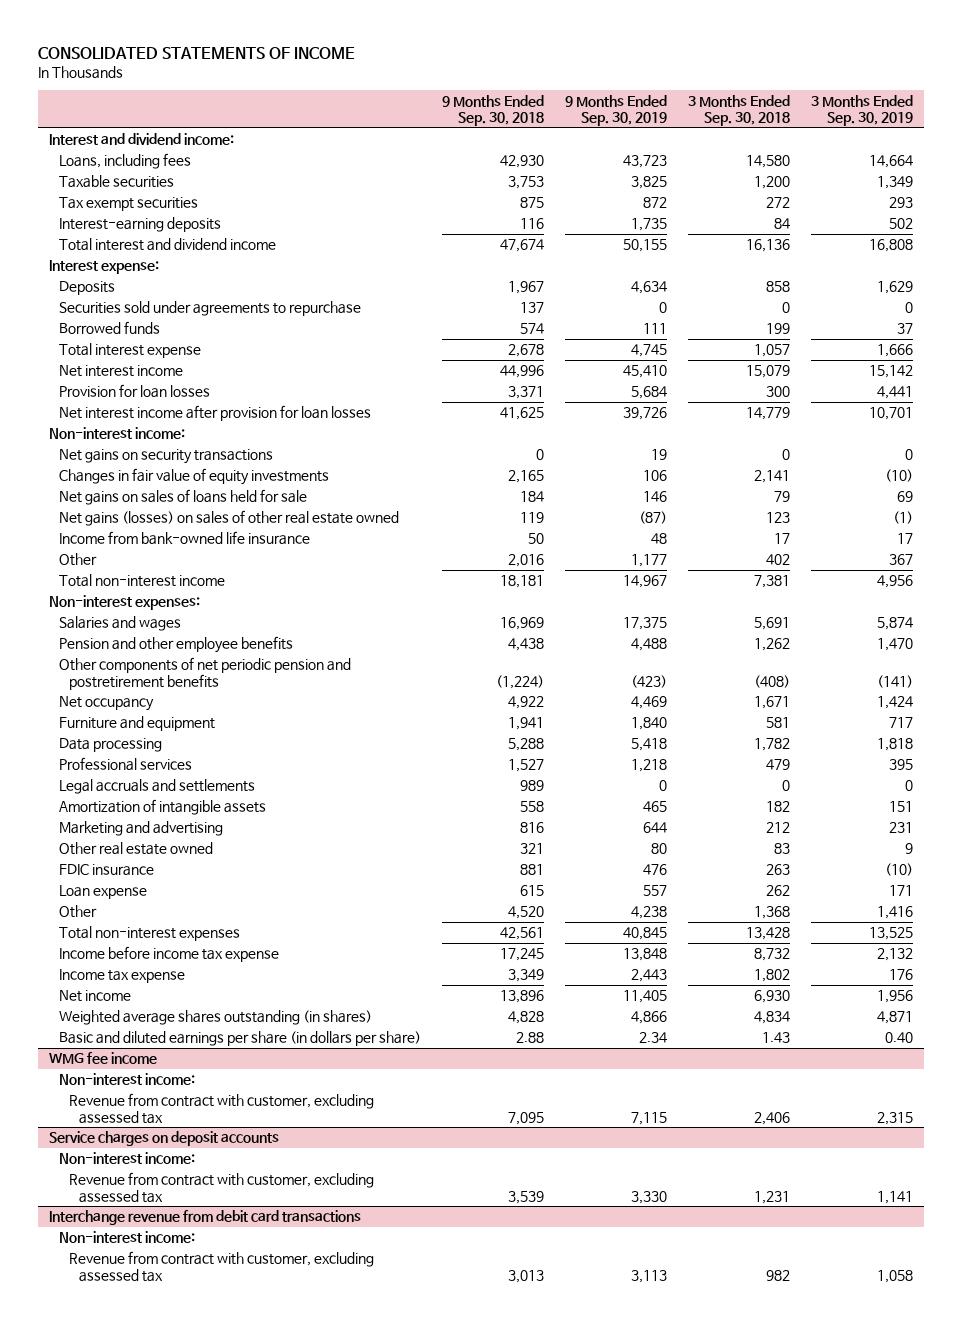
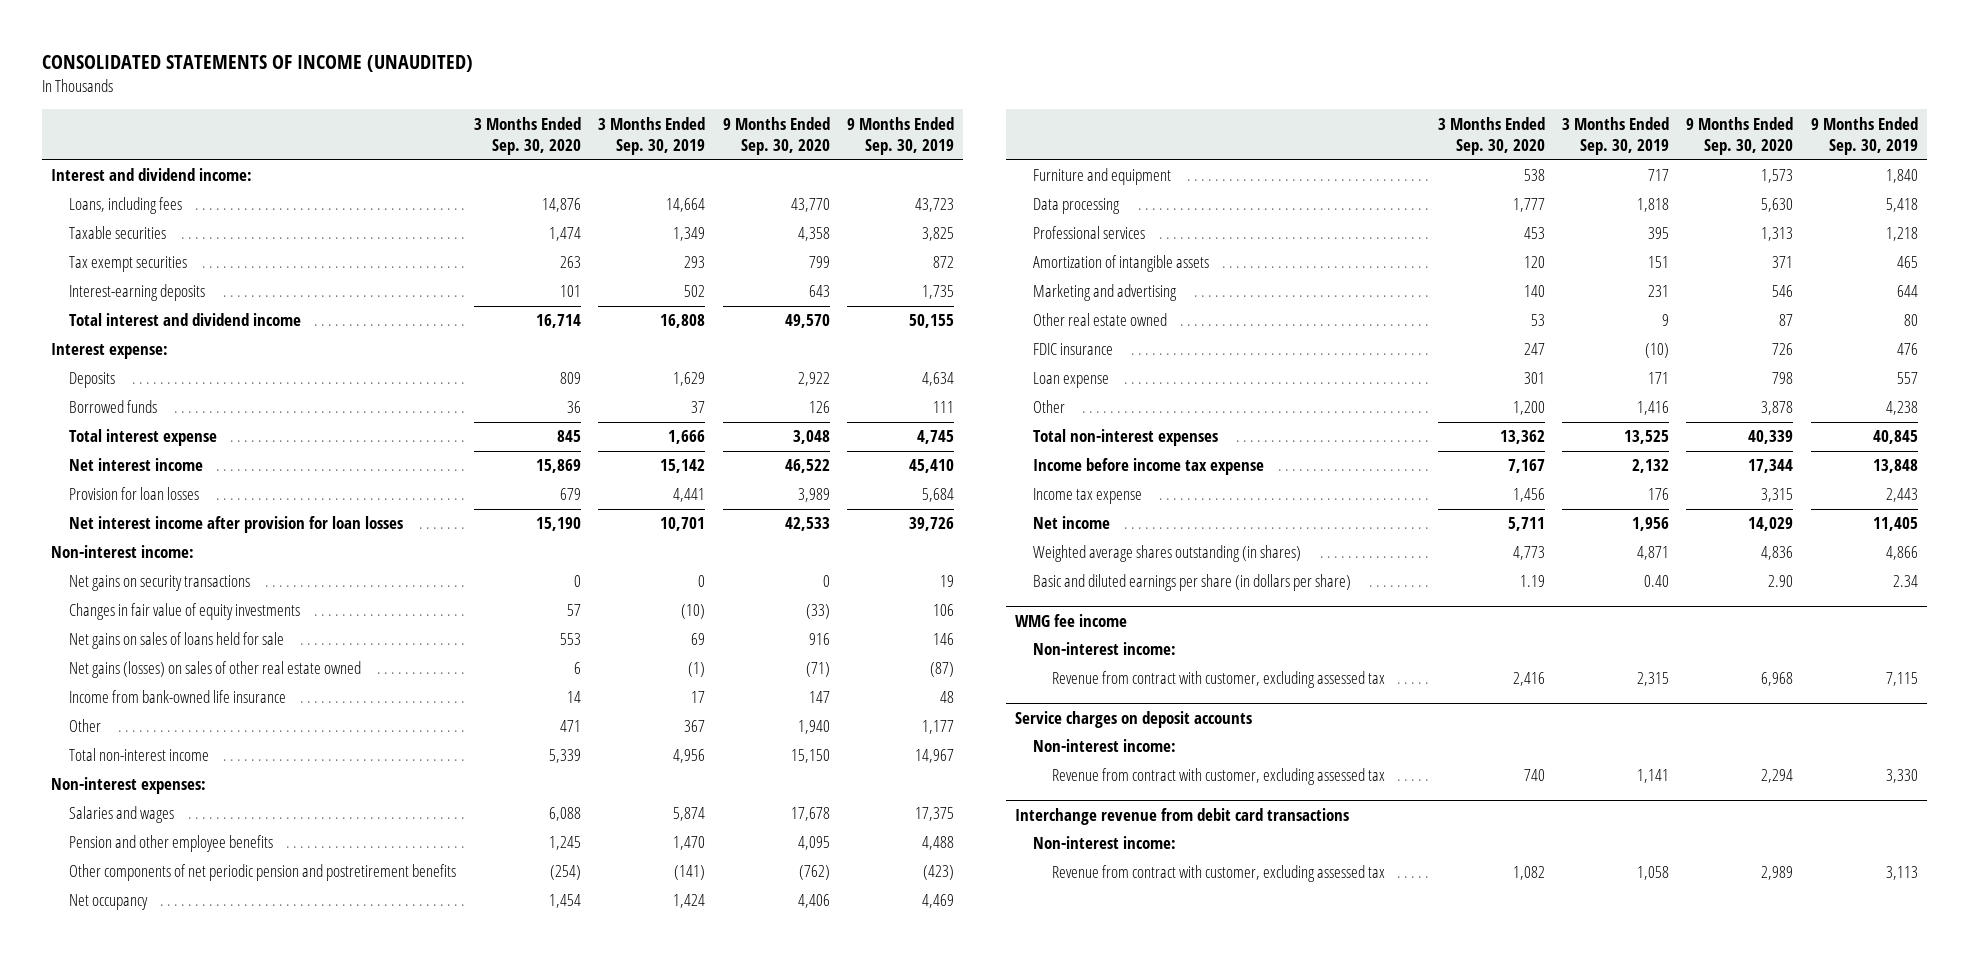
- CONSOLIDATED STATEMENTS OF INCOME
+ CONSOLIDATED STATEMENTS OF INCOME (UNAUDITED)
- | 9 Months Ended Sep. 30, 2018 | 9 Months Ended Sep. 30, 2019 | 3 Months Ended Sep. 30, 2018 | 3 Months Ended Sep. 30, 2019
+ | 3 Months Ended Sep. 30, 2020 | 3 Months Ended Sep. 30, 2019 | 9 Months Ended Sep. 30, 2020 | 9 Months Ended Sep. 30, 2019
- Securities sold under agreements to repurchase | 137 | 0 | 0 | 0
- Legal accruals and settlements | 989 | 0 | 0 | 0

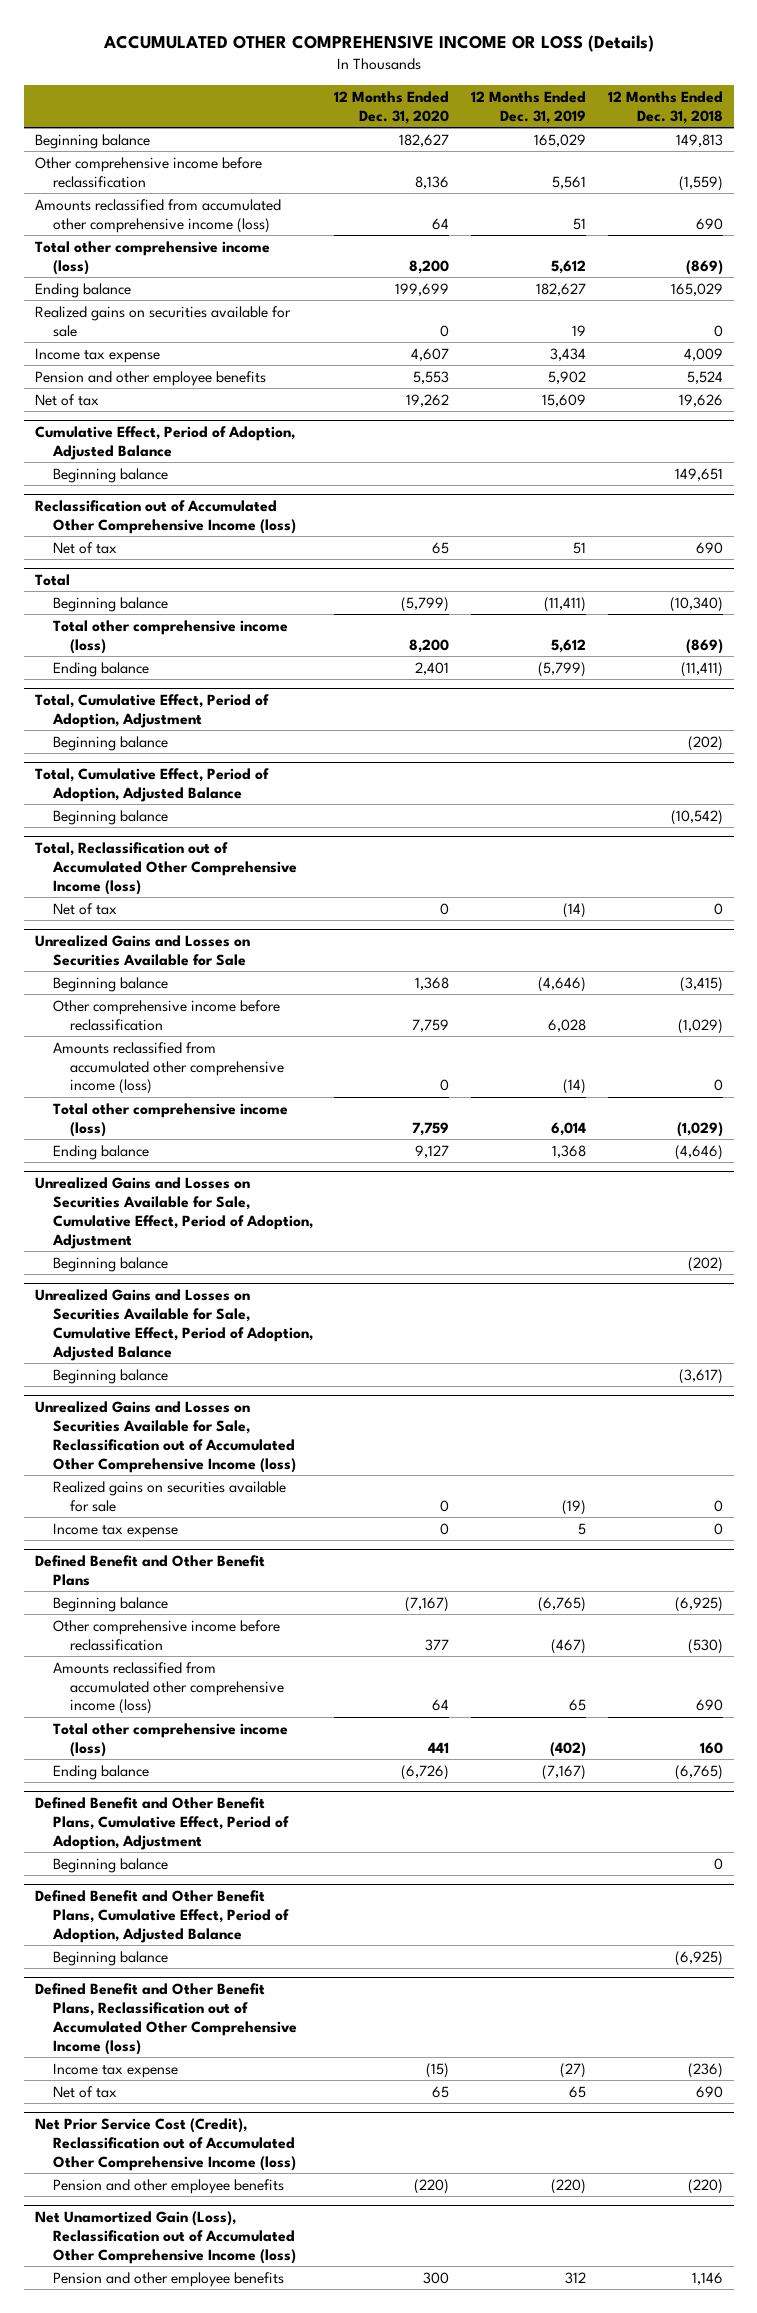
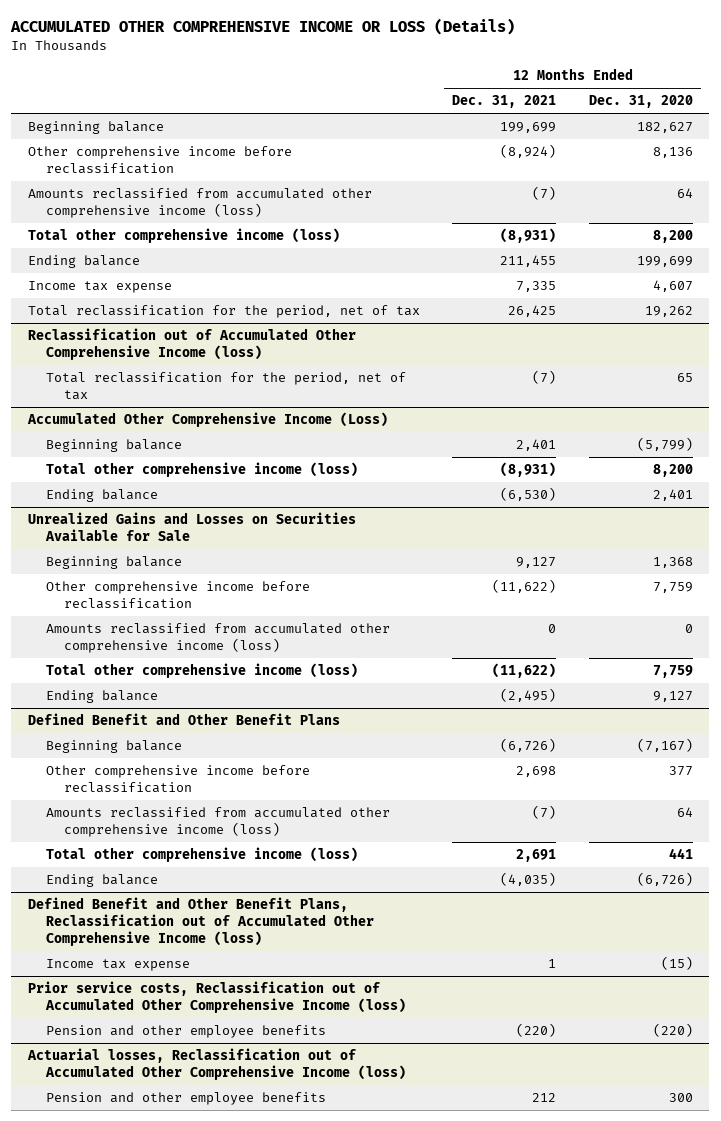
- | 12 Months Ended Dec. 31, 2020 | 12 Months Ended Dec. 31, 2019 | 12 Months Ended Dec. 31, 2018
+ | 12 Months Ended Dec. 31, 2021 | 12 Months Ended Dec. 31, 2020
- Realized gains on securities available for sale | 0 | 19 | 0
- Pension and other employee benefits | 5,553 | 5,902 | 5,524
- Net of tax | 19,262 | 15,609 | 19,626
- Cumulative Effect, Period of Adoption, Adjusted Balance
- Beginning balance | | | 149,651
+ Total reclassification for the period, net of tax | 26,425 | 19,262
@ Reclassification out of Accumulated Other Comprehensive Income (loss)
- Net of tax | 65 | 51 | 690
- Total
@ Reclassification out of Accumulated Other Comprehensive Income (loss)
+ Total reclassification for the period, net of tax | (7) | 65
+ Accumulated Other Comprehensive Income (Loss)
- Total, Cumulative Effect, Period of Adoption, Adjustment
- Beginning balance | | | (202)
- Total, Cumulative Effect, Period of Adoption, Adjusted Balance
- Beginning balance | | | (10,542)
- Total, Reclassification out of Accumulated Other Comprehensive Income (loss)
- Net of tax | 0 | (14) | 0
- Unrealized Gains and Losses on Securities Available for Sale, Cumulative Effect, Period of Adoption, Adjustment
- Beginning balance | | | (202)
- Unrealized Gains and Losses on Securities Available for Sale, Cumulative Effect, Period of Adoption, Adjusted Balance
- Beginning balance | | | (3,617)
- Unrealized Gains and Losses on Securities Available for Sale, Reclassification out of Accumulated Other Comprehensive Income (loss)
- Realized gains on securities available for sale | 0 | (19) | 0
- Income tax expense | 0 | 5 | 0
- Defined Benefit and Other Benefit Plans, Cumulative Effect, Period of Adoption, Adjustment
- Beginning balance | | | 0
- Defined Benefit and Other Benefit Plans, Cumulative Effect, Period of Adoption, Adjusted Balance
- Beginning balance | | | (6,925)
@ Defined Benefit and Other Benefit Plans, Reclassification out of Accumulated Other Comprehensive Income (loss)
- Net of tax | 65 | 65 | 690
- Net Prior Service Cost (Credit), Reclassification out of Accumulated Other Comprehensive Income (loss)
+ Prior service costs, Reclassification out of Accumulated Other Comprehensive Income (loss)
- Net Unamortized Gain (Loss), Reclassification out of Accumulated Other Comprehensive Income (loss)
+ Actuarial losses, Reclassification out of Accumulated Other Comprehensive Income (loss)

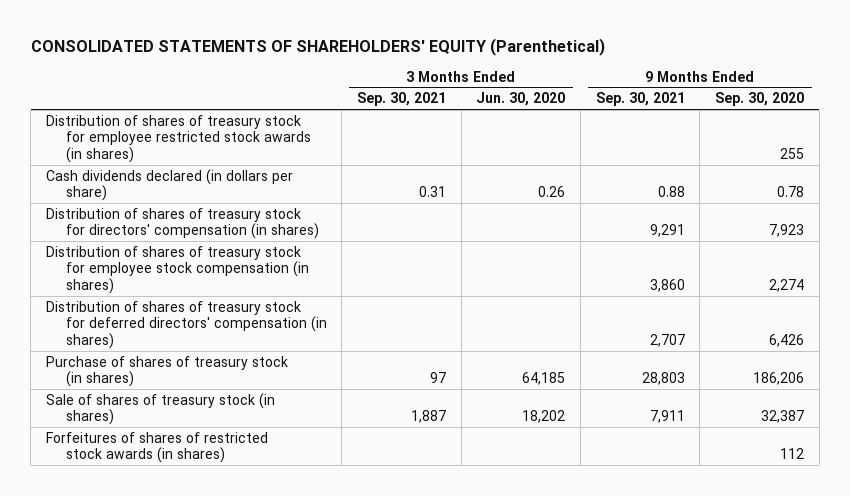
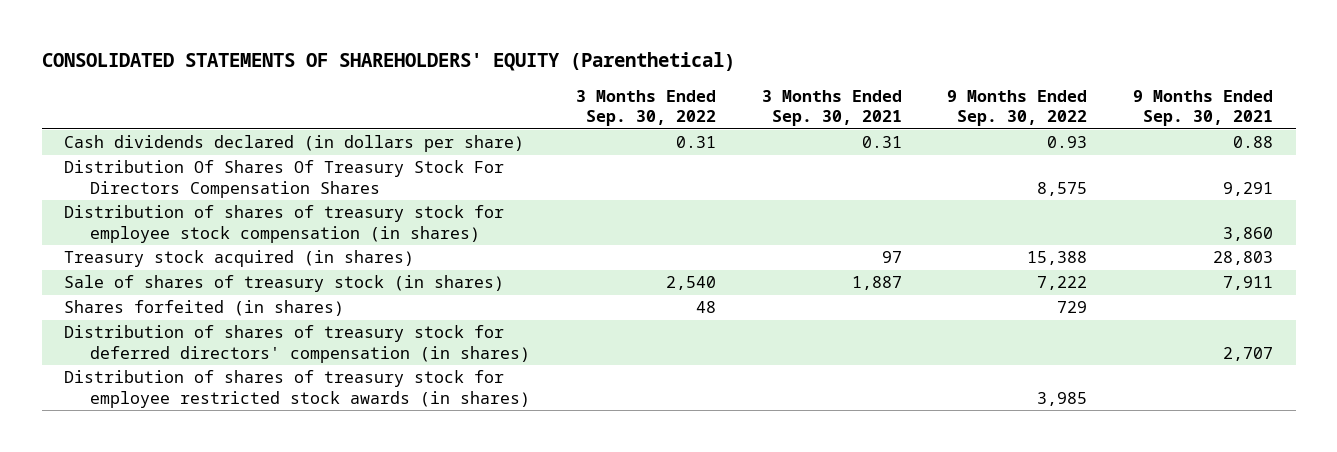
- | 3 Months Ended Sep. 30, 2021 | 3 Months Ended Jun. 30, 2020 | 9 Months Ended Sep. 30, 2021 | 9 Months Ended Sep. 30, 2020
+ | 3 Months Ended Sep. 30, 2022 | 3 Months Ended Sep. 30, 2021 | 9 Months Ended Sep. 30, 2022 | 9 Months Ended Sep. 30, 2021
- Distribution of shares of treasury stock for directors' compensation (in shares) | | | 9,291 | 7,923
+ Distribution Of Shares Of Treasury Stock For Directors Compensation Shares | | | 8,575 | 9,291
- Purchase of shares of treasury stock (in shares) | 97 | 64,185 | 28,803 | 186,206
+ Treasury stock acquired (in shares) | | 97 | 15,388 | 28,803
- Forfeitures of shares of restricted stock awards (in shares) | | | | 112
+ Shares forfeited (in shares) | 48 | | 729 |
moved down: Distribution of shares of treasury stock for deferred directors' compensation (in shares) | | | | 2,707
moved down: Distribution of shares of treasury stock for employee restricted stock awards (in shares) | | | 3,985 |

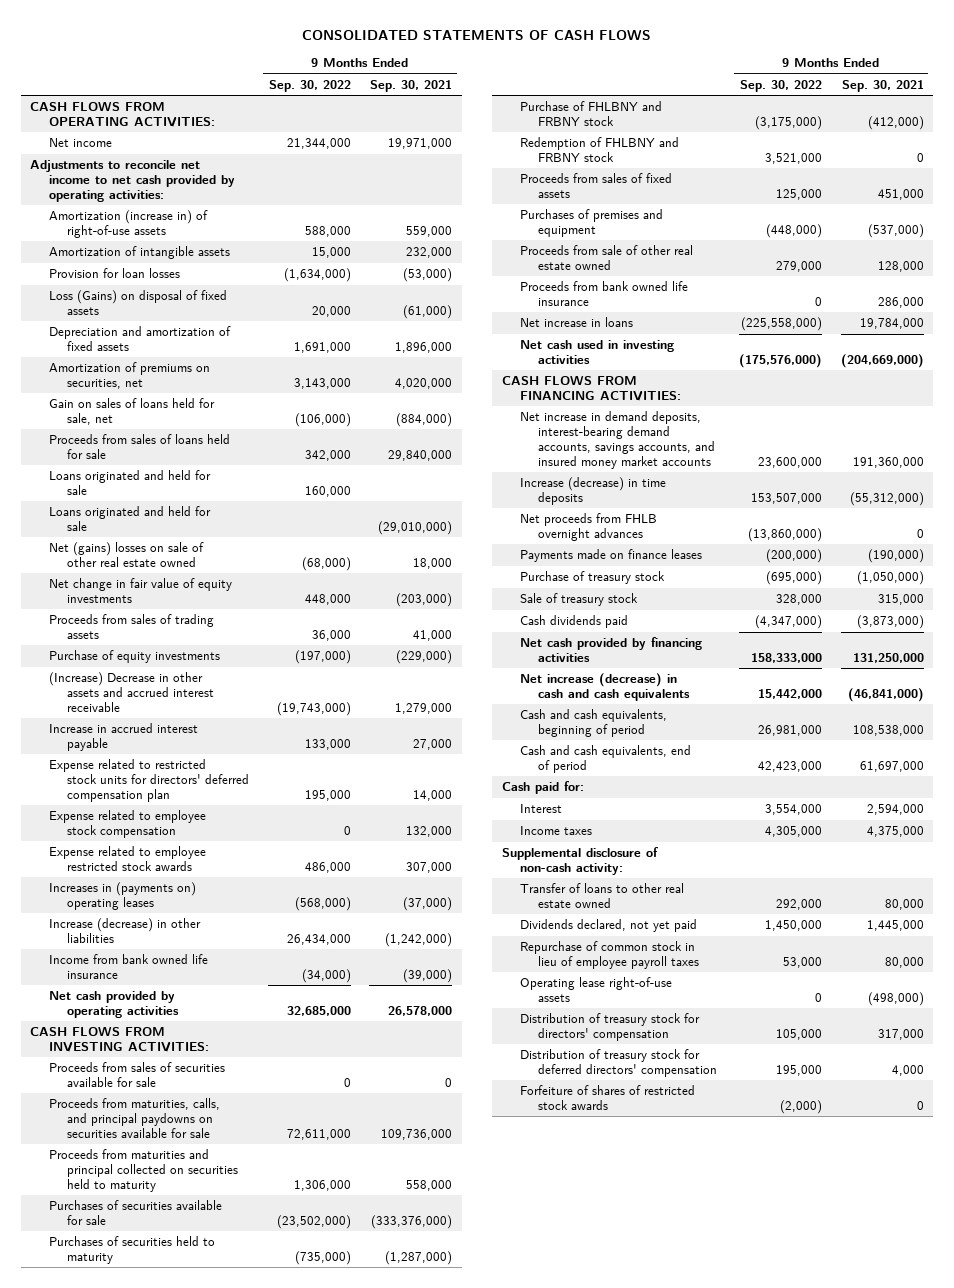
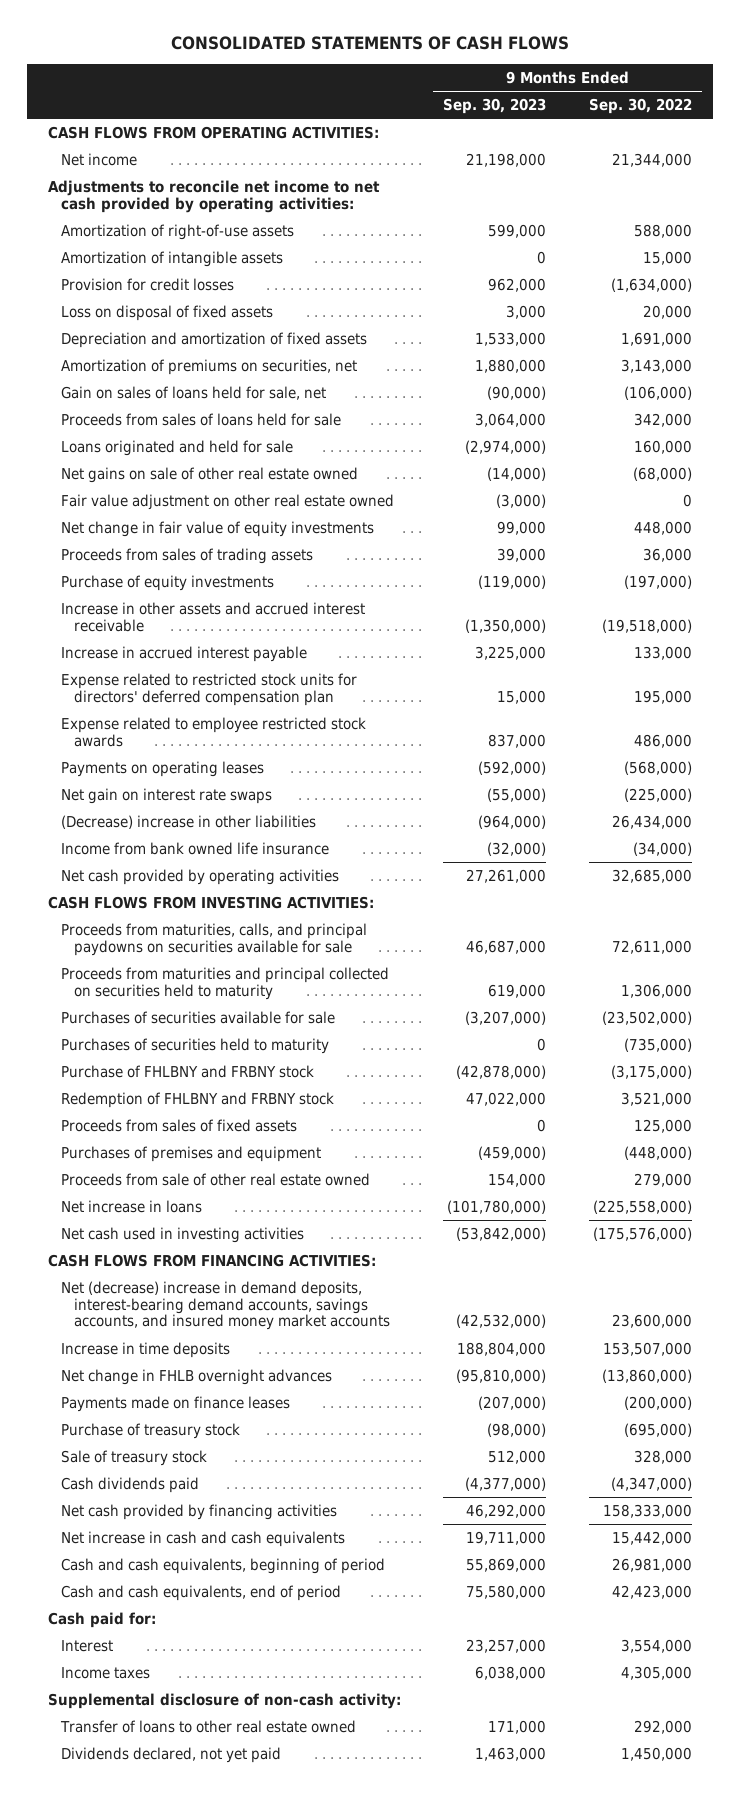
- | 9 Months Ended Sep. 30, 2022 | 9 Months Ended Sep. 30, 2021
+ | 9 Months Ended Sep. 30, 2023 | 9 Months Ended Sep. 30, 2022
- Amortization (increase in) of right-of-use assets | 588,000 | 559,000
+ Amortization of right-of-use assets | 599,000 | 588,000
- Provision for loan losses | (1,634,000) | (53,000)
- Loss (Gains) on disposal of fixed assets | 20,000 | (61,000)
+ Provision for credit losses | 962,000 | (1,634,000)
+ Loss on disposal of fixed assets | 3,000 | 20,000
- Loans originated and held for sale | | (29,010,000)
- Net (gains) losses on sale of other real estate owned | (68,000) | 18,000
+ Net gains on sale of other real estate owned | (14,000) | (68,000)
+ Fair value adjustment on other real estate owned | (3,000) | 0
- (Increase) Decrease in other assets and accrued interest receivable | (19,743,000) | 1,279,000
+ Increase in other assets and accrued interest receivable | (1,350,000) | (19,518,000)
- Expense related to employee stock compensation | 0 | 132,000
- Increases in (payments on) operating leases | (568,000) | (37,000)
- Increase (decrease) in other liabilities | 26,434,000 | (1,242,000)
+ Payments on operating leases | (592,000) | (568,000)
+ Net gain on interest rate swaps | (55,000) | (225,000)
+ (Decrease) increase in other liabilities | (964,000) | 26,434,000
- Proceeds from sales of securities available for sale | 0 | 0
- Proceeds from bank owned life insurance | 0 | 286,000
- Net increase in demand deposits, interest-bearing demand accounts, savings accounts, and insured money market accounts | 23,600,000 | 191,360,000
- Increase (decrease) in time deposits | 153,507,000 | (55,312,000)
- Net proceeds from FHLB overnight advances | (13,860,000) | 0
+ Net (decrease) increase in demand deposits, interest-bearing demand accounts, savings accounts, and insured money market accounts | (42,532,000) | 23,600,000
+ Increase in time deposits | 188,804,000 | 153,507,000
+ Net change in FHLB overnight advances | (95,810,000) | (13,860,000)
- Net increase (decrease) in cash and cash equivalents | 15,442,000 | (46,841,000)
+ Net increase in cash and cash equivalents | 19,711,000 | 15,442,000
- Repurchase of common stock in lieu of employee payroll taxes | 53,000 | 80,000
- Operating lease right-of-use assets | 0 | (498,000)
- Distribution of treasury stock for directors' compensation | 105,000 | 317,000
- Distribution of treasury stock for deferred directors' compensation | 195,000 | 4,000
- Forfeiture of shares of restricted stock awards | (2,000) | 0

